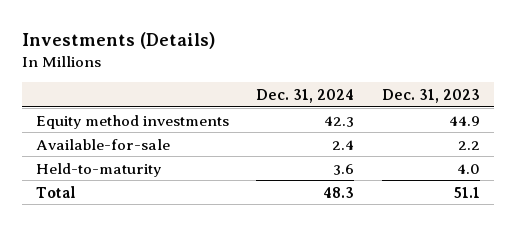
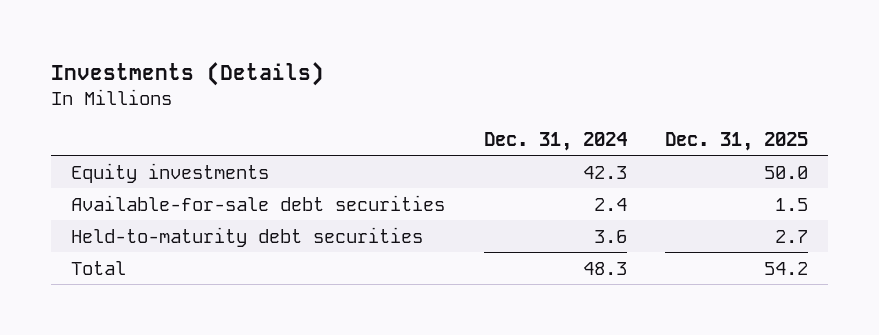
- | Dec. 31, 2024 | Dec. 31, 2023
+ | Dec. 31, 2024 | Dec. 31, 2025
- Equity method investments | 42.3 | 44.9
- Available-for-sale | 2.4 | 2.2
- Held-to-maturity | 3.6 | 4.0
+ Equity investments | 42.3 | 50.0
+ Available-for-sale debt securities | 2.4 | 1.5
+ Held-to-maturity debt securities | 3.6 | 2.7

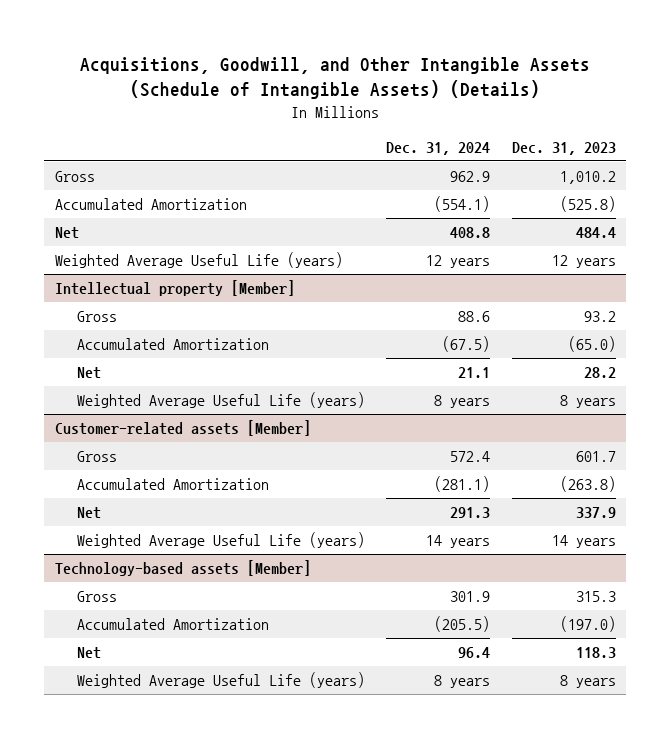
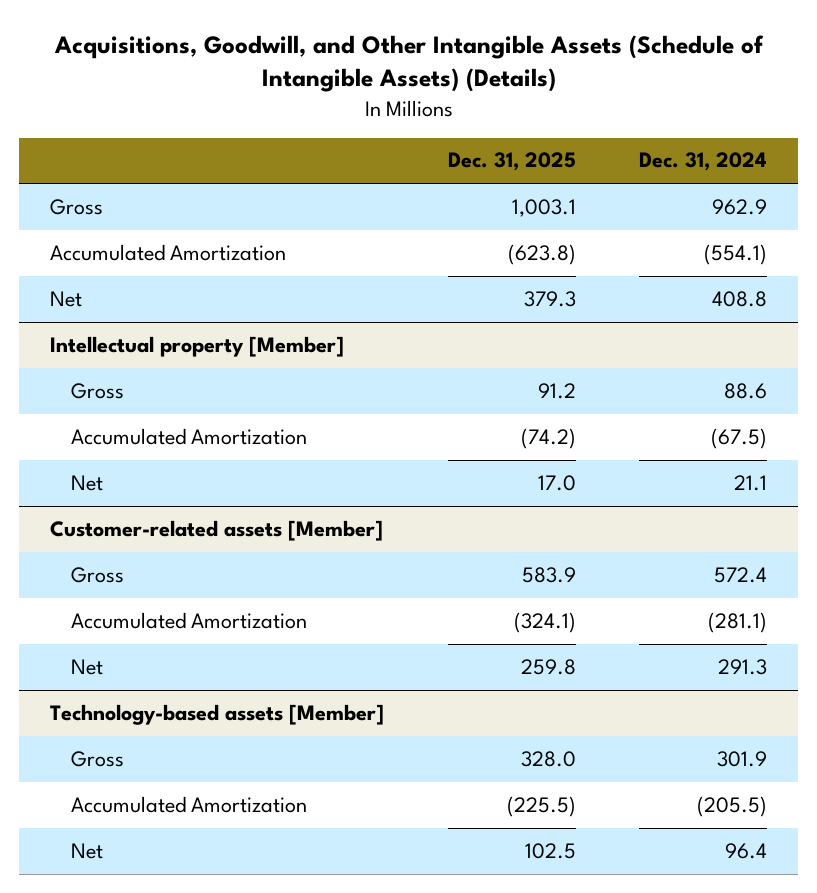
- | Dec. 31, 2024 | Dec. 31, 2023
+ | Dec. 31, 2025 | Dec. 31, 2024
- Weighted Average Useful Life (years) | 12 years | 12 years
@ Intellectual property [Member]
- Weighted Average Useful Life (years) | 8 years | 8 years
@ Customer-related assets [Member]
- Weighted Average Useful Life (years) | 14 years | 14 years
@ Technology-based assets [Member]
- Weighted Average Useful Life (years) | 8 years | 8 years

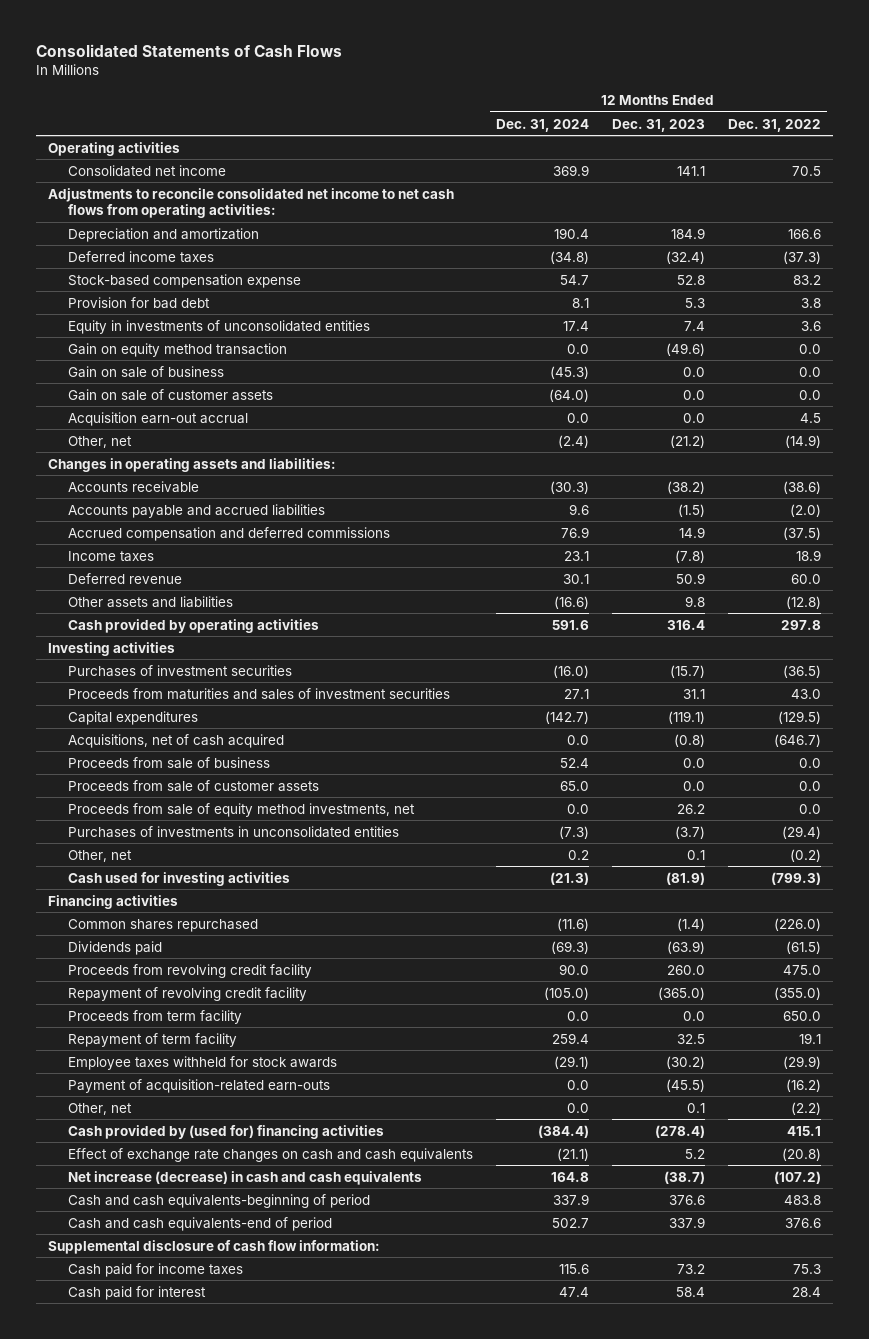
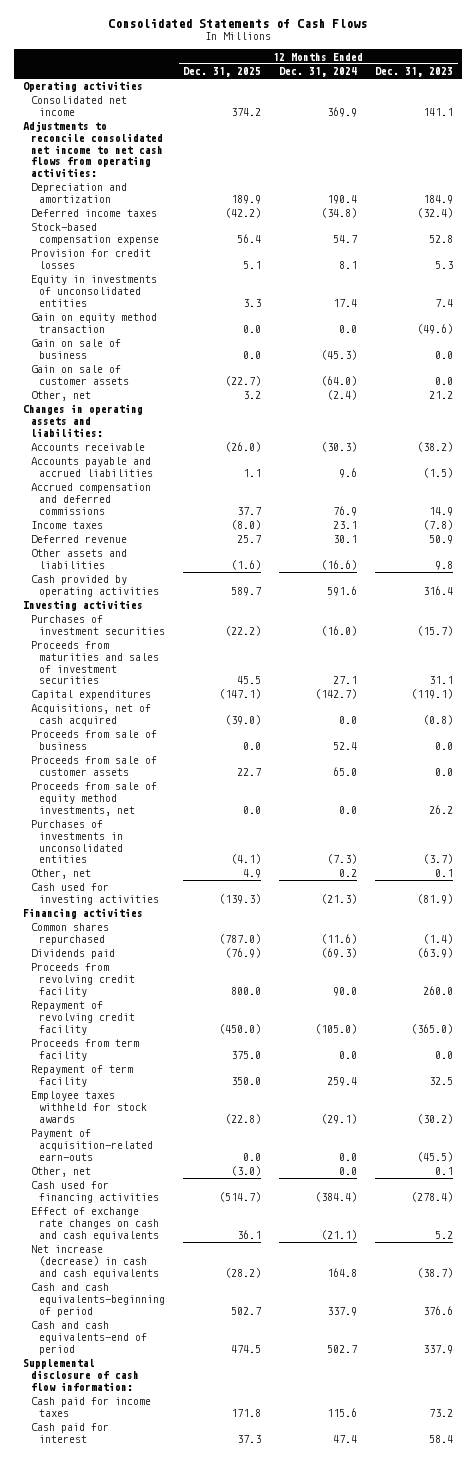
- | 12 Months Ended Dec. 31, 2024 | 12 Months Ended Dec. 31, 2023 | 12 Months Ended Dec. 31, 2022
+ | 12 Months Ended Dec. 31, 2025 | 12 Months Ended Dec. 31, 2024 | 12 Months Ended Dec. 31, 2023
- Provision for bad debt | 8.1 | 5.3 | 3.8
+ Provision for credit losses | 5.1 | 8.1 | 5.3
- Acquisition earn-out accrual | 0.0 | 0.0 | 4.5
- Other, net | (2.4) | (21.2) | (14.9)
+ Other, net | 3.2 | (2.4) | 21.2
- Cash provided by (used for) financing activities | (384.4) | (278.4) | 415.1
+ Cash used for financing activities | (514.7) | (384.4) | (278.4)

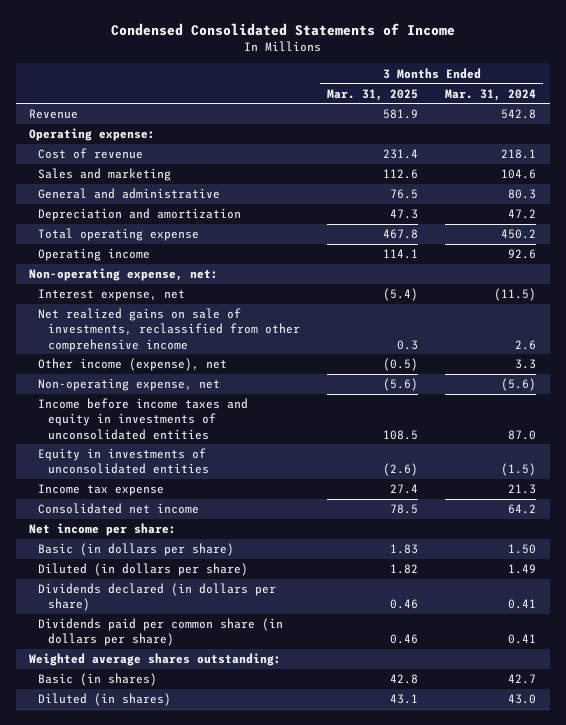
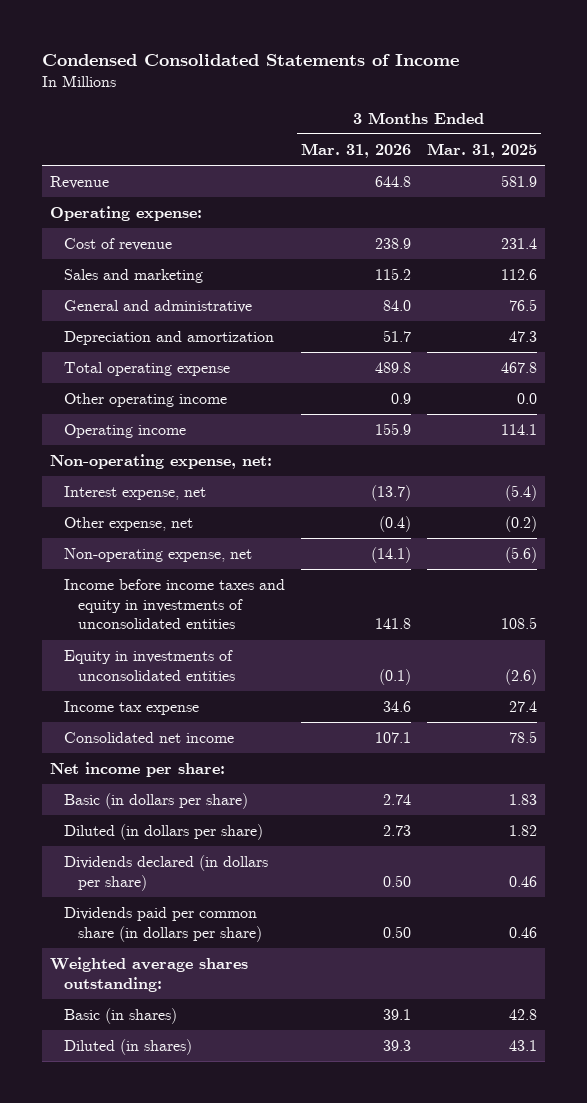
- | 3 Months Ended Mar. 31, 2025 | 3 Months Ended Mar. 31, 2024
+ | 3 Months Ended Mar. 31, 2026 | 3 Months Ended Mar. 31, 2025
+ Other operating income | 0.9 | 0.0
- Net realized gains on sale of investments, reclassified from other comprehensive income | 0.3 | 2.6
- Other income (expense), net | (0.5) | 3.3
+ Other expense, net | (0.4) | (0.2)

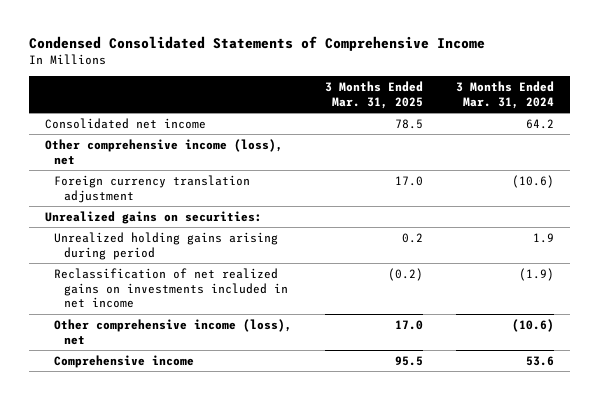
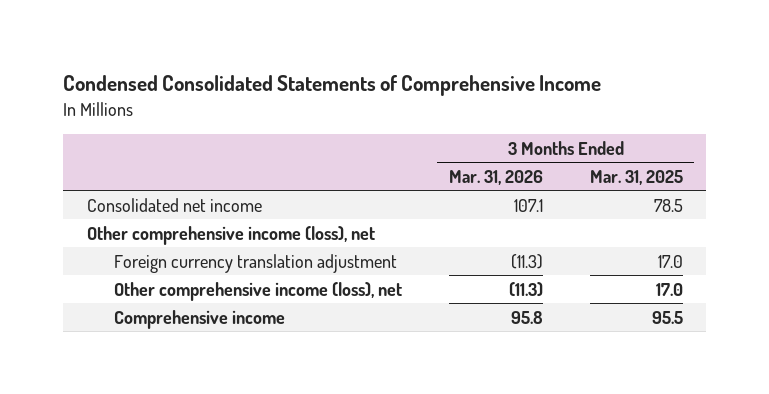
- | 3 Months Ended Mar. 31, 2025 | 3 Months Ended Mar. 31, 2024
+ | 3 Months Ended Mar. 31, 2026 | 3 Months Ended Mar. 31, 2025
- Unrealized gains on securities:
- Unrealized holding gains arising during period | 0.2 | 1.9
- Reclassification of net realized gains on investments included in net income | (0.2) | (1.9)

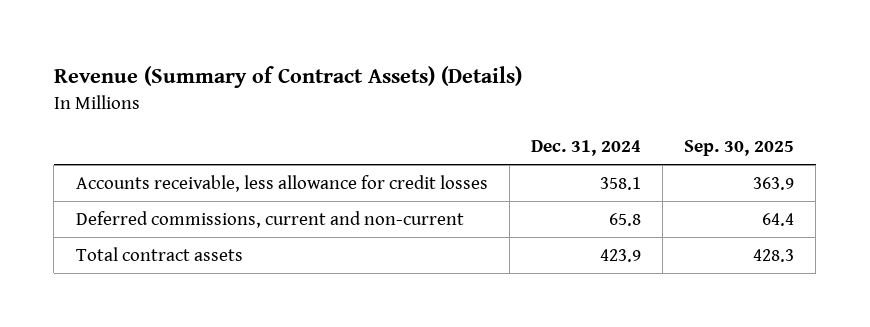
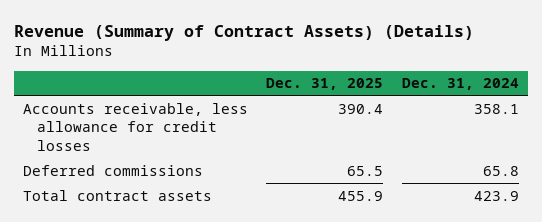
- | Dec. 31, 2024 | Sep. 30, 2025
+ | Dec. 31, 2025 | Dec. 31, 2024
- Deferred commissions, current and non-current | 65.8 | 64.4
+ Deferred commissions | 65.5 | 65.8

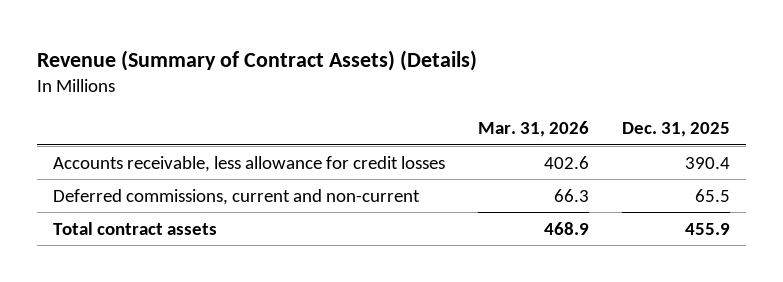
- | Dec. 31, 2025 | Dec. 31, 2024
+ | Mar. 31, 2026 | Dec. 31, 2025
- Deferred commissions | 65.5 | 65.8
+ Deferred commissions, current and non-current | 66.3 | 65.5

